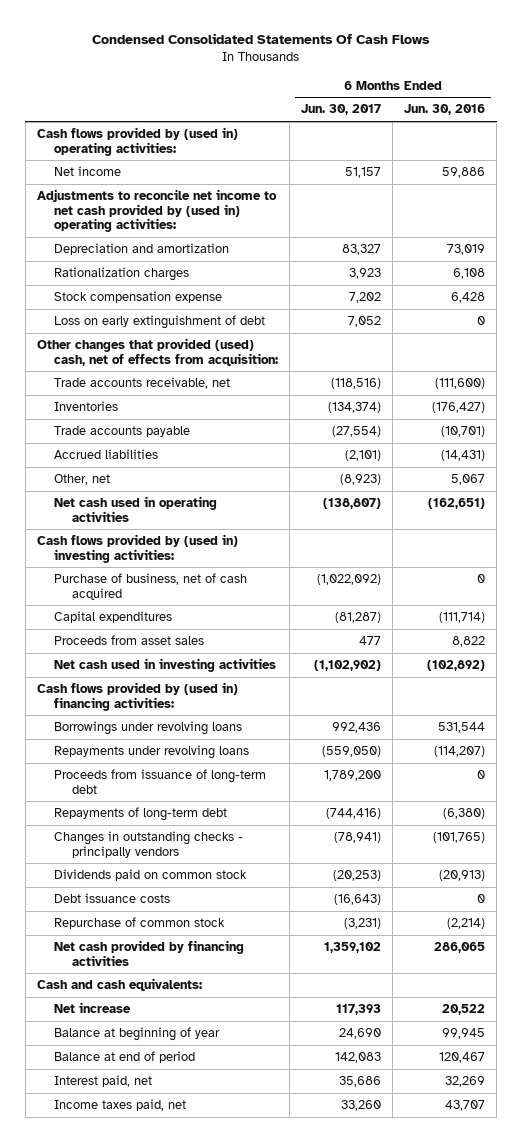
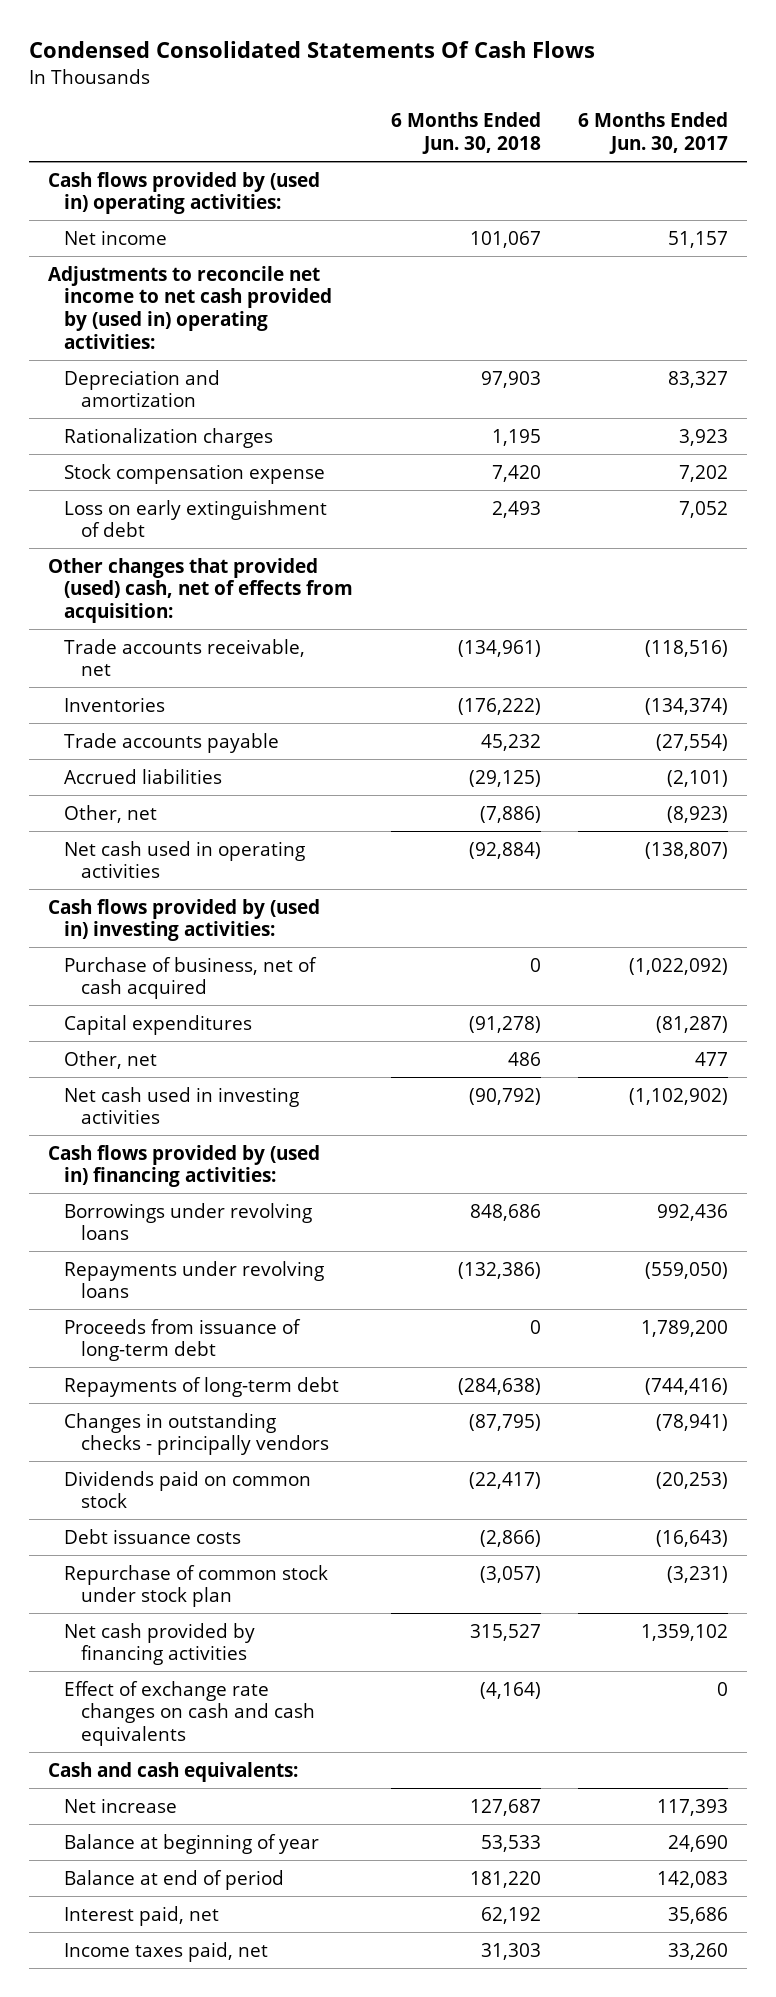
- | 6 Months Ended Jun. 30, 2017 | 6 Months Ended Jun. 30, 2016
+ | 6 Months Ended Jun. 30, 2018 | 6 Months Ended Jun. 30, 2017
- Proceeds from asset sales | 477 | 8,822
+ Other, net | 486 | 477
- Repurchase of common stock | (3,231) | (2,214)
+ Repurchase of common stock under stock plan | (3,057) | (3,231)
+ Effect of exchange rate changes on cash and cash equivalents | (4,164) | 0

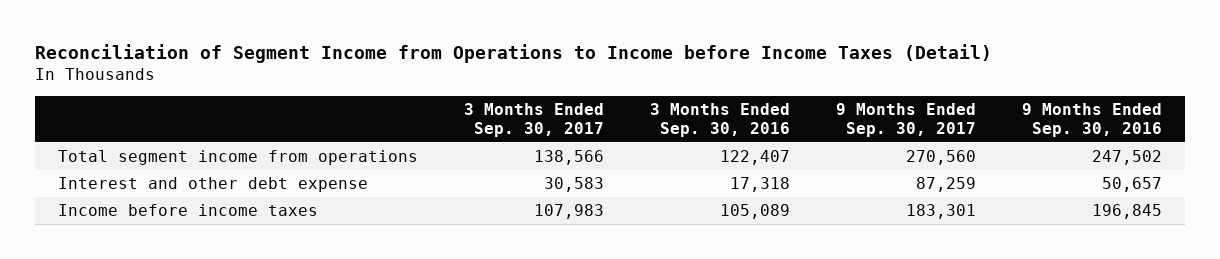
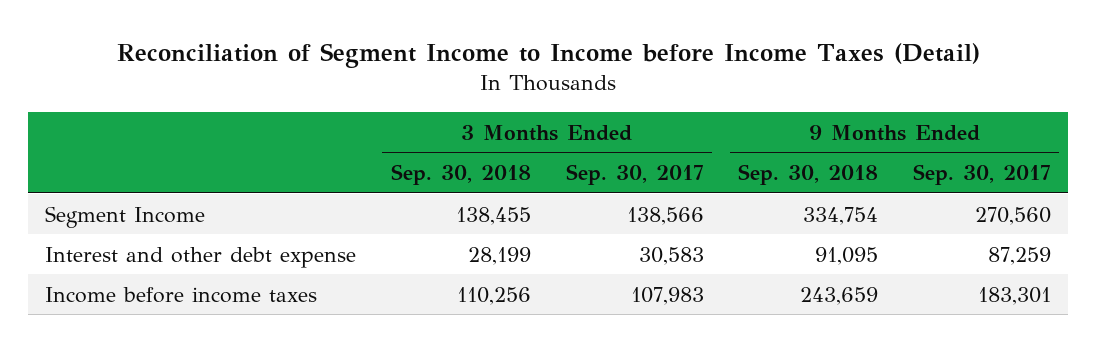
- Reconciliation of Segment Income from Operations to Income before Income Taxes (Detail)
+ Reconciliation of Segment Income to Income before Income Taxes (Detail)
- | 3 Months Ended Sep. 30, 2017 | 3 Months Ended Sep. 30, 2016 | 9 Months Ended Sep. 30, 2017 | 9 Months Ended Sep. 30, 2016
+ | 3 Months Ended Sep. 30, 2018 | 3 Months Ended Sep. 30, 2017 | 9 Months Ended Sep. 30, 2018 | 9 Months Ended Sep. 30, 2017
- Total segment income from operations | 138,566 | 122,407 | 270,560 | 247,502
+ Segment Income | 138,455 | 138,566 | 334,754 | 270,560

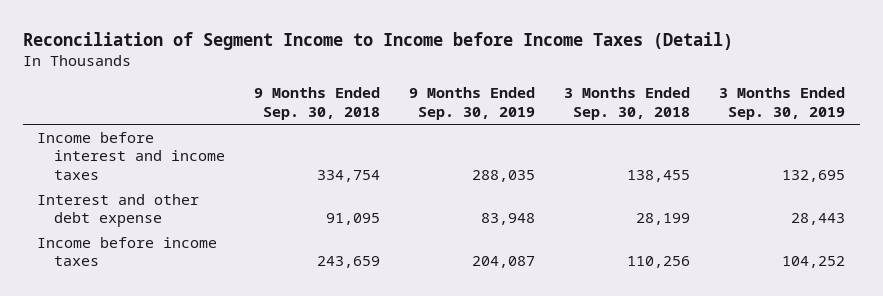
- | 3 Months Ended Sep. 30, 2018 | 3 Months Ended Sep. 30, 2017 | 9 Months Ended Sep. 30, 2018 | 9 Months Ended Sep. 30, 2017
+ | 9 Months Ended Sep. 30, 2018 | 9 Months Ended Sep. 30, 2019 | 3 Months Ended Sep. 30, 2018 | 3 Months Ended Sep. 30, 2019
- Segment Income | 138,455 | 138,566 | 334,754 | 270,560
+ Income before interest and income taxes | 334,754 | 288,035 | 138,455 | 132,695

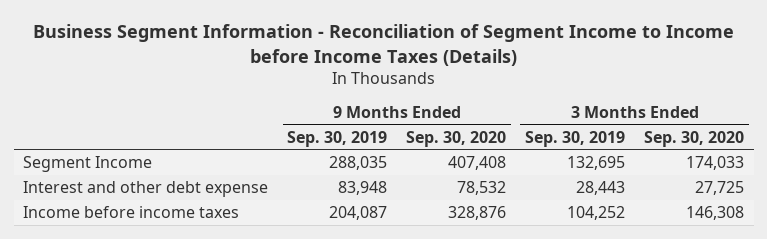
- Reconciliation of Segment Income to Income before Income Taxes (Detail)
+ Business Segment Information - Reconciliation of Segment Income to Income before Income Taxes (Details)
- | 9 Months Ended Sep. 30, 2018 | 9 Months Ended Sep. 30, 2019 | 3 Months Ended Sep. 30, 2018 | 3 Months Ended Sep. 30, 2019
+ | 9 Months Ended Sep. 30, 2019 | 9 Months Ended Sep. 30, 2020 | 3 Months Ended Sep. 30, 2019 | 3 Months Ended Sep. 30, 2020
- Income before interest and income taxes | 334,754 | 288,035 | 138,455 | 132,695
+ Segment Income | 288,035 | 407,408 | 132,695 | 174,033

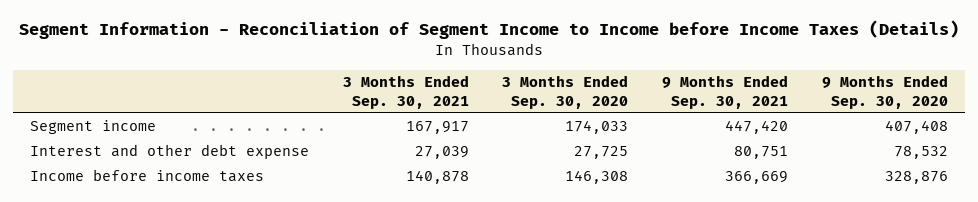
- Business Segment Information - Reconciliation of Segment Income to Income before Income Taxes (Details)
+ Segment Information - Reconciliation of Segment Income to Income before Income Taxes (Details)
- | 9 Months Ended Sep. 30, 2019 | 9 Months Ended Sep. 30, 2020 | 3 Months Ended Sep. 30, 2019 | 3 Months Ended Sep. 30, 2020
+ | 3 Months Ended Sep. 30, 2021 | 3 Months Ended Sep. 30, 2020 | 9 Months Ended Sep. 30, 2021 | 9 Months Ended Sep. 30, 2020
- Segment Income | 288,035 | 407,408 | 132,695 | 174,033
+ Segment income | 167,917 | 174,033 | 447,420 | 407,408

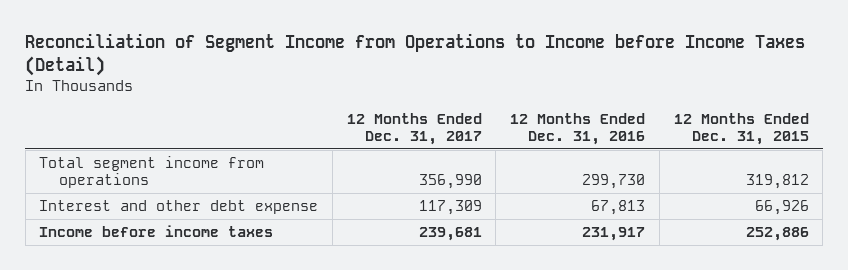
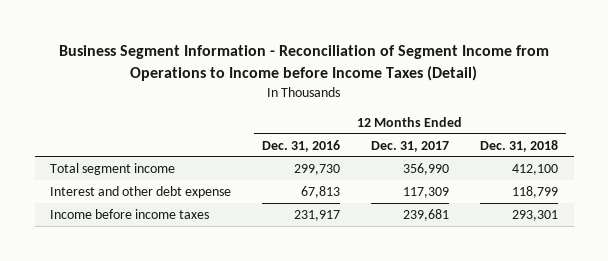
- Reconciliation of Segment Income from Operations to Income before Income Taxes (Detail)
+ Business Segment Information - Reconciliation of Segment Income from Operations to Income before Income Taxes (Detail)
- | 12 Months Ended Dec. 31, 2017 | 12 Months Ended Dec. 31, 2016 | 12 Months Ended Dec. 31, 2015
+ | 12 Months Ended Dec. 31, 2016 | 12 Months Ended Dec. 31, 2017 | 12 Months Ended Dec. 31, 2018
- Total segment income from operations | 356,990 | 299,730 | 319,812
+ Total segment income | 299,730 | 356,990 | 412,100

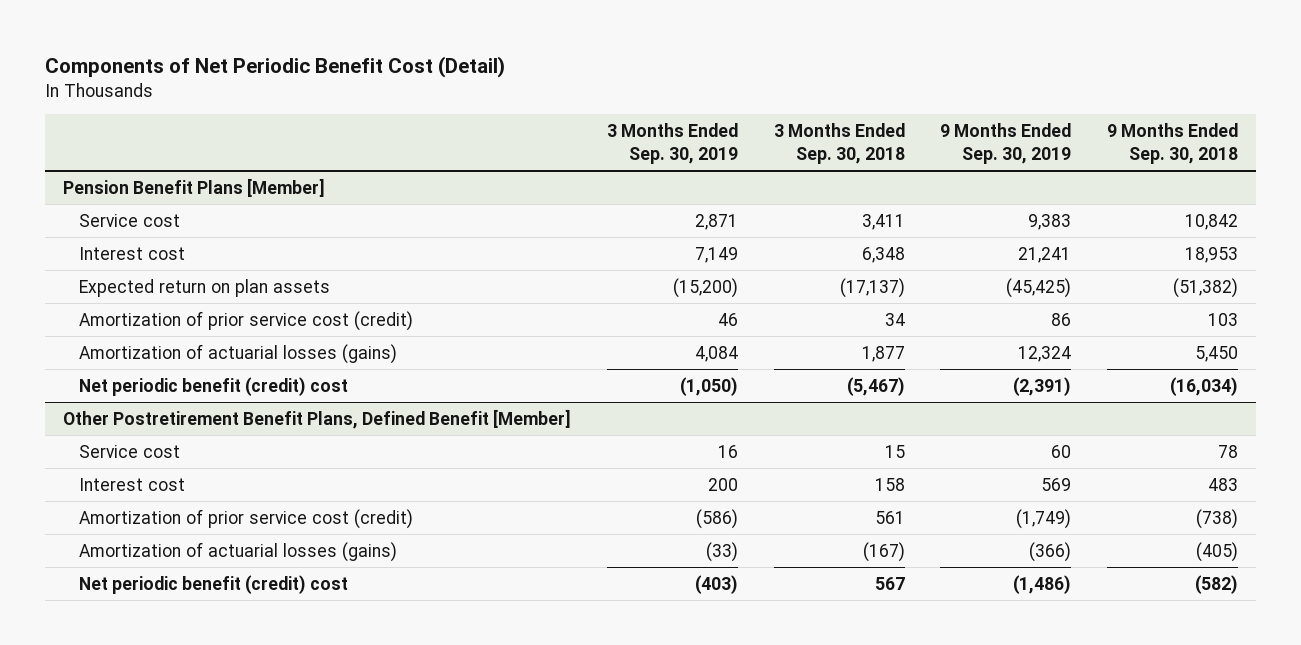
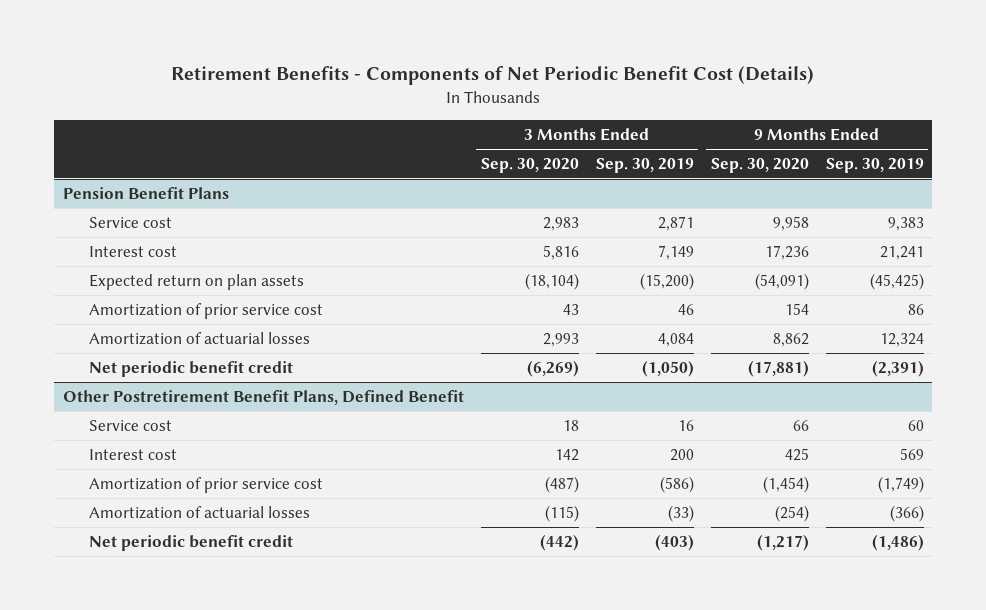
- Components of Net Periodic Benefit Cost (Detail)
+ Retirement Benefits - Components of Net Periodic Benefit Cost (Details)
- | 3 Months Ended Sep. 30, 2019 | 3 Months Ended Sep. 30, 2018 | 9 Months Ended Sep. 30, 2019 | 9 Months Ended Sep. 30, 2018
+ | 3 Months Ended Sep. 30, 2020 | 3 Months Ended Sep. 30, 2019 | 9 Months Ended Sep. 30, 2020 | 9 Months Ended Sep. 30, 2019
- Pension Benefit Plans [Member]
+ Pension Benefit Plans
- Amortization of prior service cost (credit) | 46 | 34 | 86 | 103
- Amortization of actuarial losses (gains) | 4,084 | 1,877 | 12,324 | 5,450
- Net periodic benefit (credit) cost | (1,050) | (5,467) | (2,391) | (16,034)
- Other Postretirement Benefit Plans, Defined Benefit [Member]
+ Amortization of prior service cost | 43 | 46 | 154 | 86
+ Amortization of actuarial losses | 2,993 | 4,084 | 8,862 | 12,324
+ Net periodic benefit credit | (6,269) | (1,050) | (17,881) | (2,391)
+ Other Postretirement Benefit Plans, Defined Benefit
- Amortization of prior service cost (credit) | (586) | 561 | (1,749) | (738)
- Amortization of actuarial losses (gains) | (33) | (167) | (366) | (405)
- Net periodic benefit (credit) cost | (403) | 567 | (1,486) | (582)
+ Amortization of prior service cost | (487) | (586) | (1,454) | (1,749)
+ Amortization of actuarial losses | (115) | (33) | (254) | (366)
+ Net periodic benefit credit | (442) | (403) | (1,217) | (1,486)

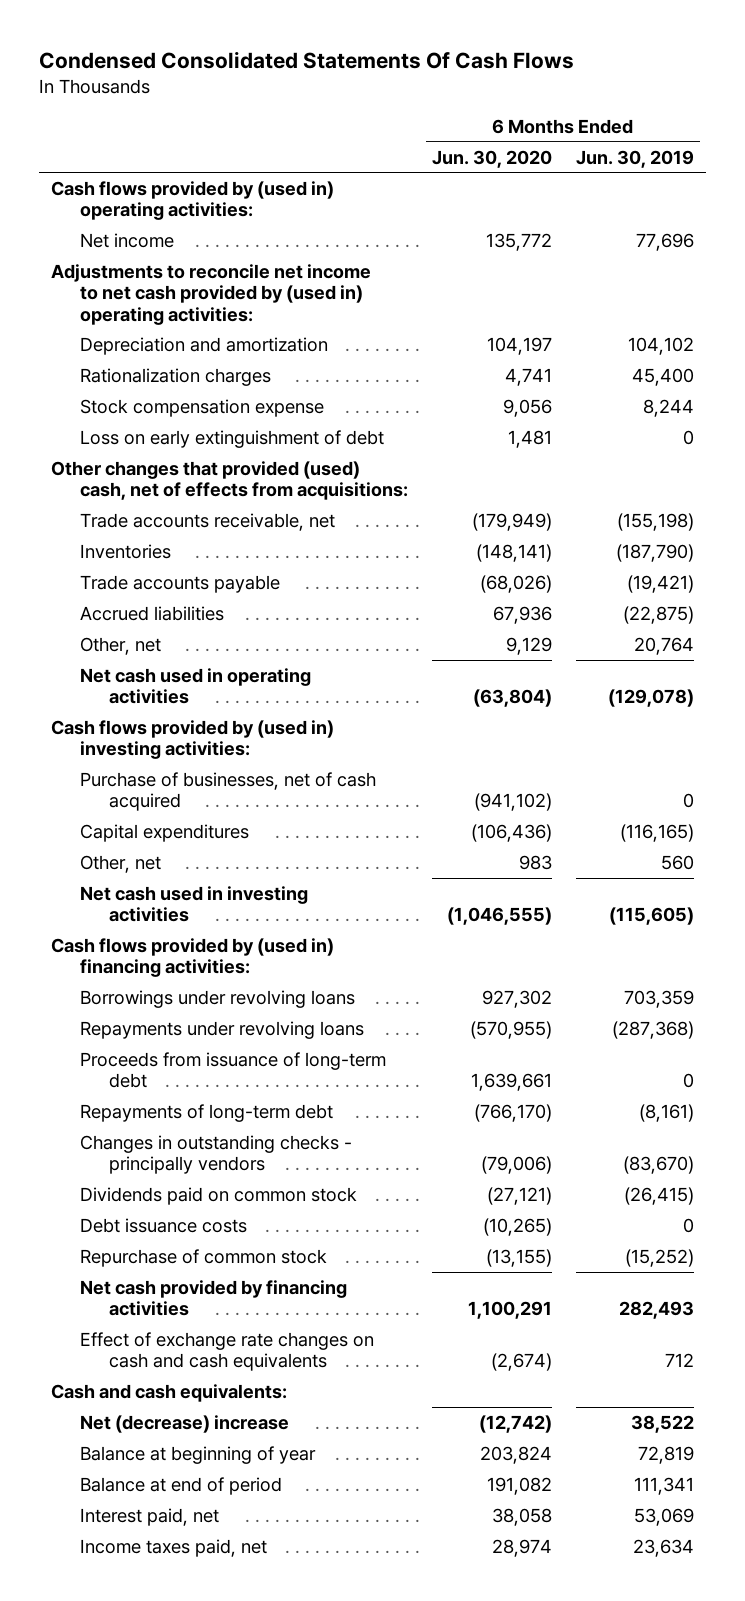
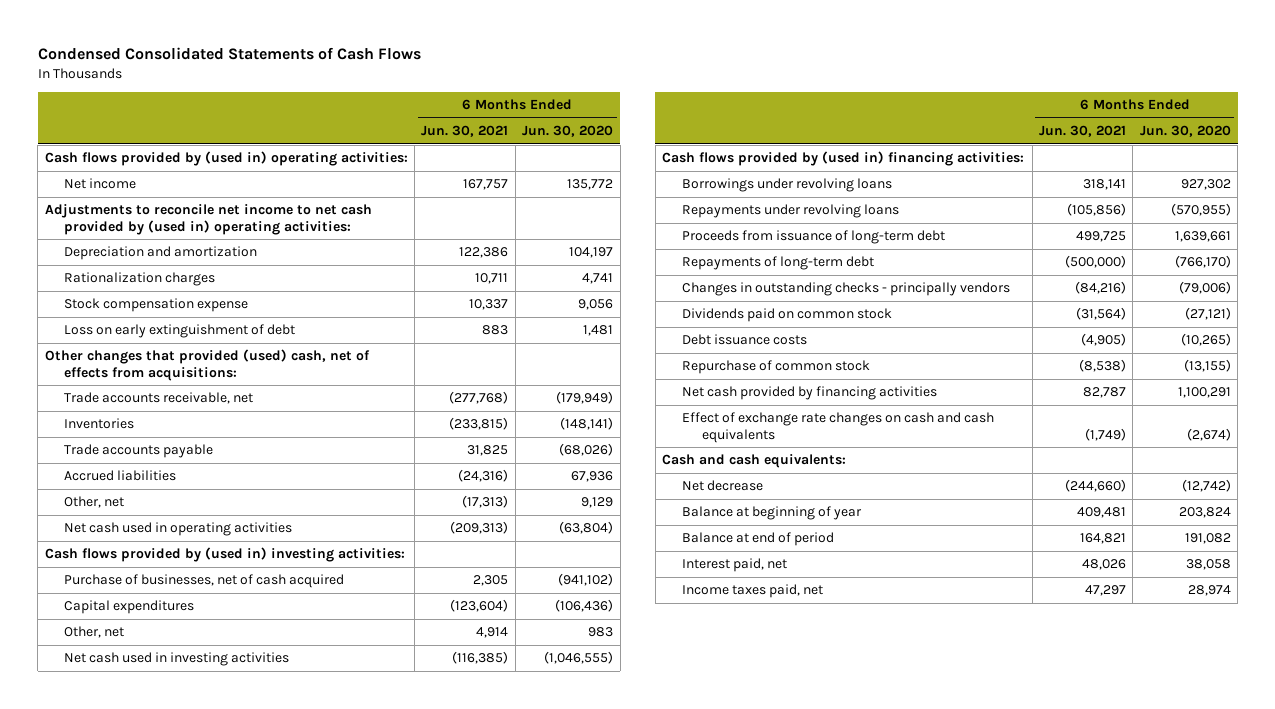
- Condensed Consolidated Statements Of Cash Flows
+ Condensed Consolidated Statements of Cash Flows
- | 6 Months Ended Jun. 30, 2020 | 6 Months Ended Jun. 30, 2019
+ | 6 Months Ended Jun. 30, 2021 | 6 Months Ended Jun. 30, 2020
- Net (decrease) increase | (12,742) | 38,522
+ Net decrease | (244,660) | (12,742)

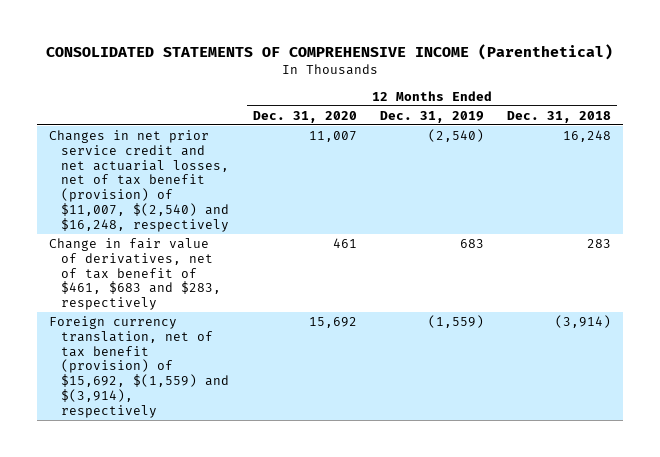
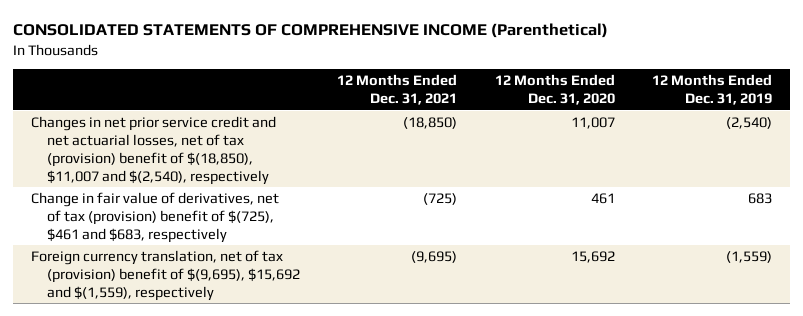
- | 12 Months Ended Dec. 31, 2020 | 12 Months Ended Dec. 31, 2019 | 12 Months Ended Dec. 31, 2018
+ | 12 Months Ended Dec. 31, 2021 | 12 Months Ended Dec. 31, 2020 | 12 Months Ended Dec. 31, 2019
- Changes in net prior service credit and net actuarial losses, net of tax benefit (provision) of $11,007, $(2,540) and $16,248, respectively | 11,007 | (2,540) | 16,248
- Change in fair value of derivatives, net of tax benefit of $461, $683 and $283, respectively | 461 | 683 | 283
- Foreign currency translation, net of tax benefit (provision) of $15,692, $(1,559) and $(3,914), respectively | 15,692 | (1,559) | (3,914)
+ Changes in net prior service credit and net actuarial losses, net of tax (provision) benefit of $(18,850), $11,007 and $(2,540), respectively | (18,850) | 11,007 | (2,540)
+ Change in fair value of derivatives, net of tax (provision) benefit of $(725), $461 and $683, respectively | (725) | 461 | 683
+ Foreign currency translation, net of tax (provision) benefit of $(9,695), $15,692 and $(1,559), respectively | (9,695) | 15,692 | (1,559)

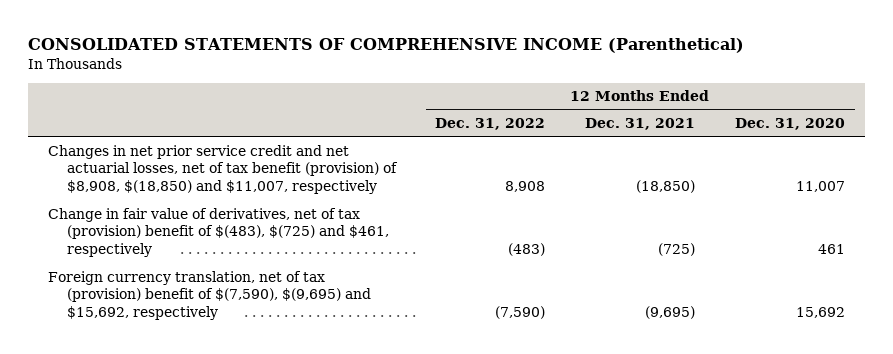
- | 12 Months Ended Dec. 31, 2021 | 12 Months Ended Dec. 31, 2020 | 12 Months Ended Dec. 31, 2019
+ | 12 Months Ended Dec. 31, 2022 | 12 Months Ended Dec. 31, 2021 | 12 Months Ended Dec. 31, 2020
- Changes in net prior service credit and net actuarial losses, net of tax (provision) benefit of $(18,850), $11,007 and $(2,540), respectively | (18,850) | 11,007 | (2,540)
- Change in fair value of derivatives, net of tax (provision) benefit of $(725), $461 and $683, respectively | (725) | 461 | 683
- Foreign currency translation, net of tax (provision) benefit of $(9,695), $15,692 and $(1,559), respectively | (9,695) | 15,692 | (1,559)
+ Changes in net prior service credit and net actuarial losses, net of tax benefit (provision) of $8,908, $(18,850) and $11,007, respectively | 8,908 | (18,850) | 11,007
+ Change in fair value of derivatives, net of tax (provision) benefit of $(483), $(725) and $461, respectively | (483) | (725) | 461
+ Foreign currency translation, net of tax (provision) benefit of $(7,590), $(9,695) and $15,692, respectively | (7,590) | (9,695) | 15,692

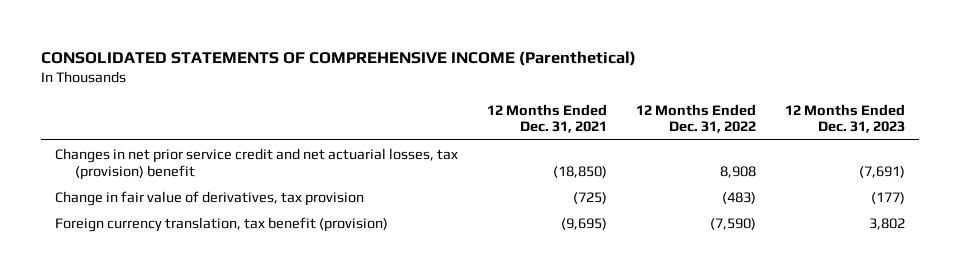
- | 12 Months Ended Dec. 31, 2022 | 12 Months Ended Dec. 31, 2021 | 12 Months Ended Dec. 31, 2020
+ | 12 Months Ended Dec. 31, 2021 | 12 Months Ended Dec. 31, 2022 | 12 Months Ended Dec. 31, 2023
- Changes in net prior service credit and net actuarial losses, net of tax benefit (provision) of $8,908, $(18,850) and $11,007, respectively | 8,908 | (18,850) | 11,007
- Change in fair value of derivatives, net of tax (provision) benefit of $(483), $(725) and $461, respectively | (483) | (725) | 461
- Foreign currency translation, net of tax (provision) benefit of $(7,590), $(9,695) and $15,692, respectively | (7,590) | (9,695) | 15,692
+ Changes in net prior service credit and net actuarial losses, tax (provision) benefit | (18,850) | 8,908 | (7,691)
+ Change in fair value of derivatives, tax provision | (725) | (483) | (177)
+ Foreign currency translation, tax benefit (provision) | (9,695) | (7,590) | 3,802

